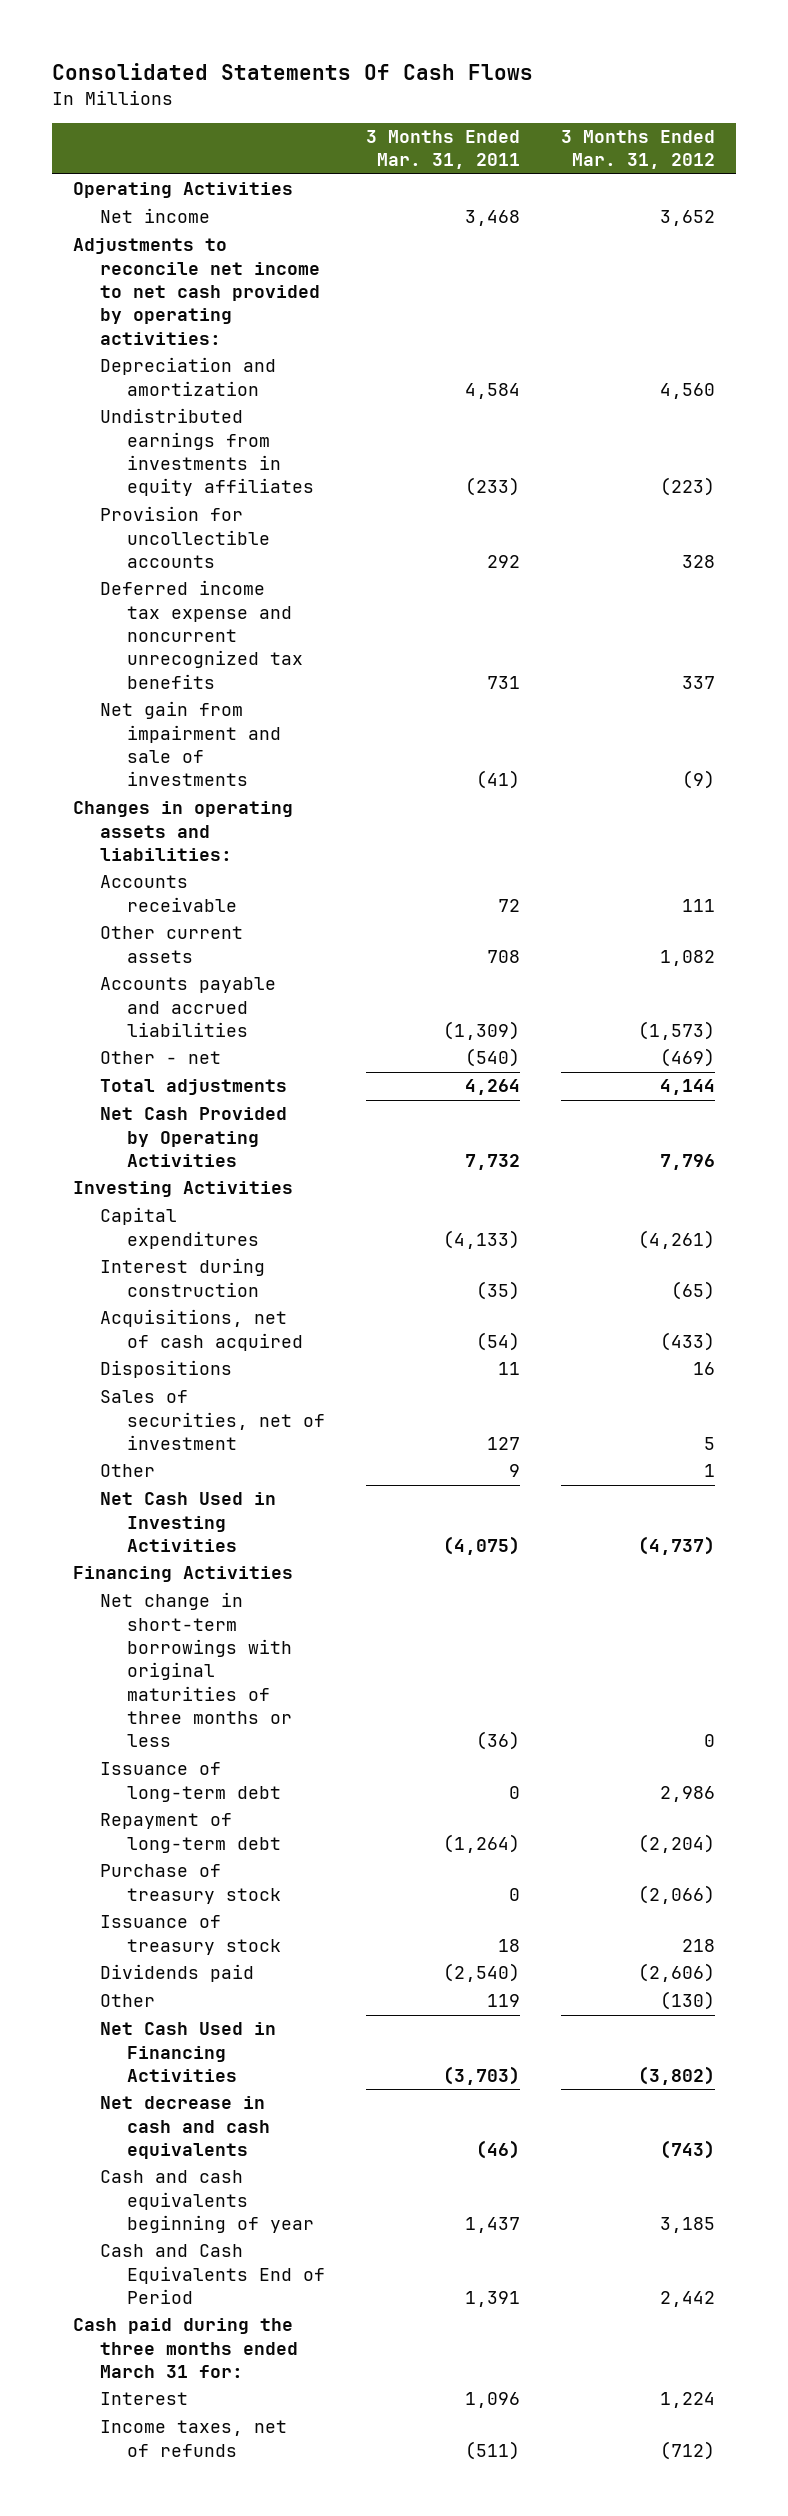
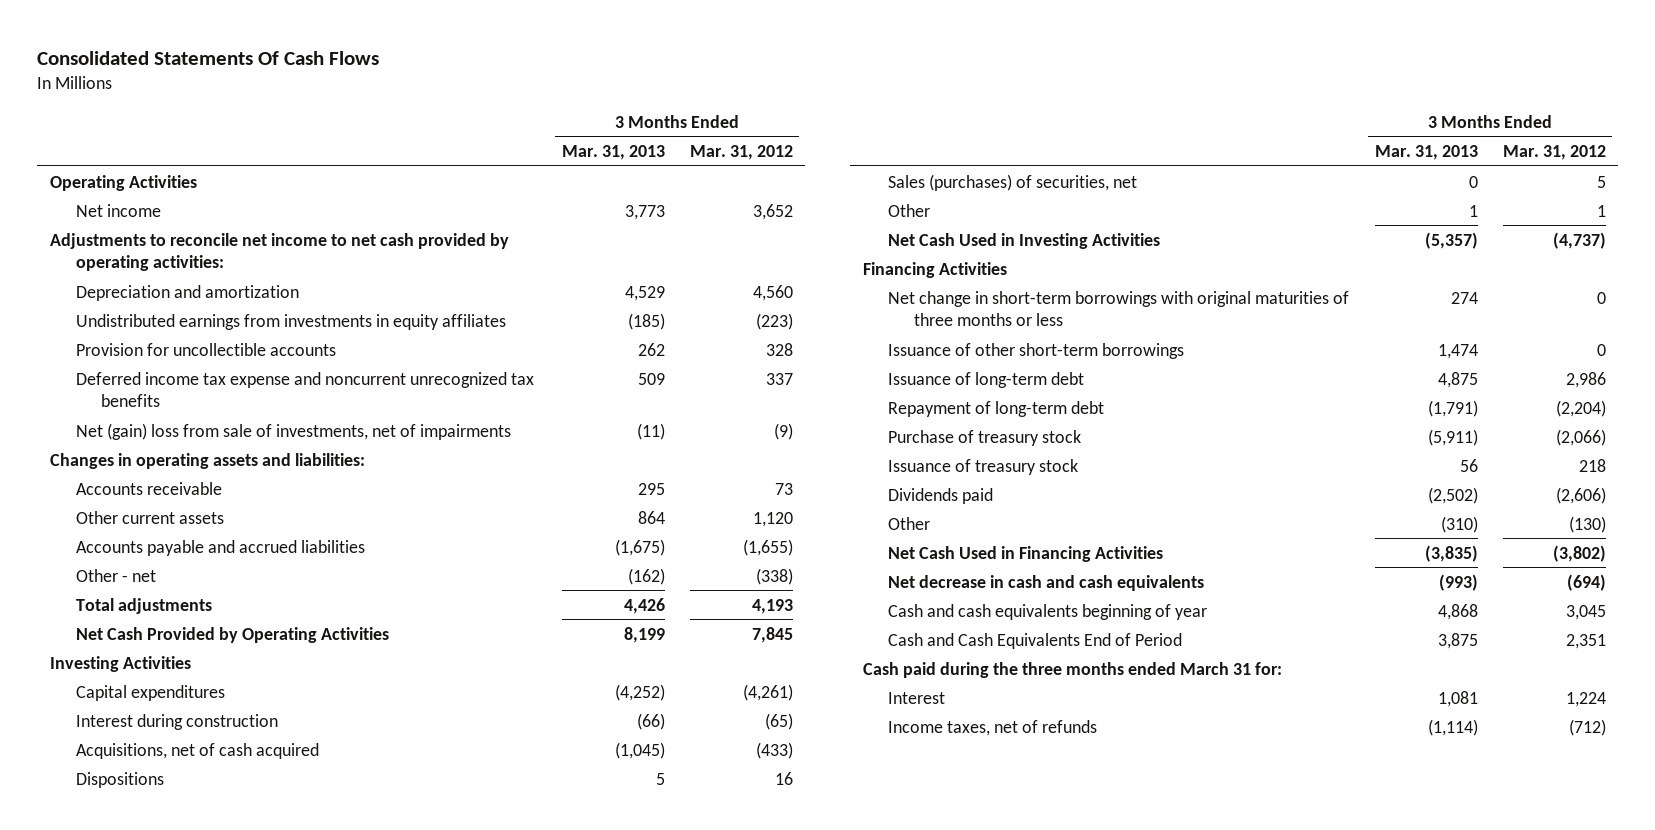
- | 3 Months Ended Mar. 31, 2011 | 3 Months Ended Mar. 31, 2012
+ | 3 Months Ended Mar. 31, 2013 | 3 Months Ended Mar. 31, 2012
- Net gain from impairment and sale of investments | (41) | (9)
+ Net (gain) loss from sale of investments, net of impairments | (11) | (9)
- Accounts receivable | 72 | 111
- Other current assets | 708 | 1,082
- Accounts payable and accrued liabilities | (1,309) | (1,573)
- Other - net | (540) | (469)
- Total adjustments | 4,264 | 4,144
- Net Cash Provided by Operating Activities | 7,732 | 7,796
+ Accounts receivable | 295 | 73
+ Other current assets | 864 | 1,120
+ Accounts payable and accrued liabilities | (1,675) | (1,655)
+ Other - net | (162) | (338)
+ Total adjustments | 4,426 | 4,193
+ Net Cash Provided by Operating Activities | 8,199 | 7,845
- Sales of securities, net of investment | 127 | 5
+ Sales (purchases) of securities, net | 0 | 5
+ Issuance of other short-term borrowings | 1,474 | 0
- Net decrease in cash and cash equivalents | (46) | (743)
- Cash and cash equivalents beginning of year | 1,437 | 3,185
- Cash and Cash Equivalents End of Period | 1,391 | 2,442
+ Net decrease in cash and cash equivalents | (993) | (694)
+ Cash and cash equivalents beginning of year | 4,868 | 3,045
+ Cash and Cash Equivalents End of Period | 3,875 | 2,351

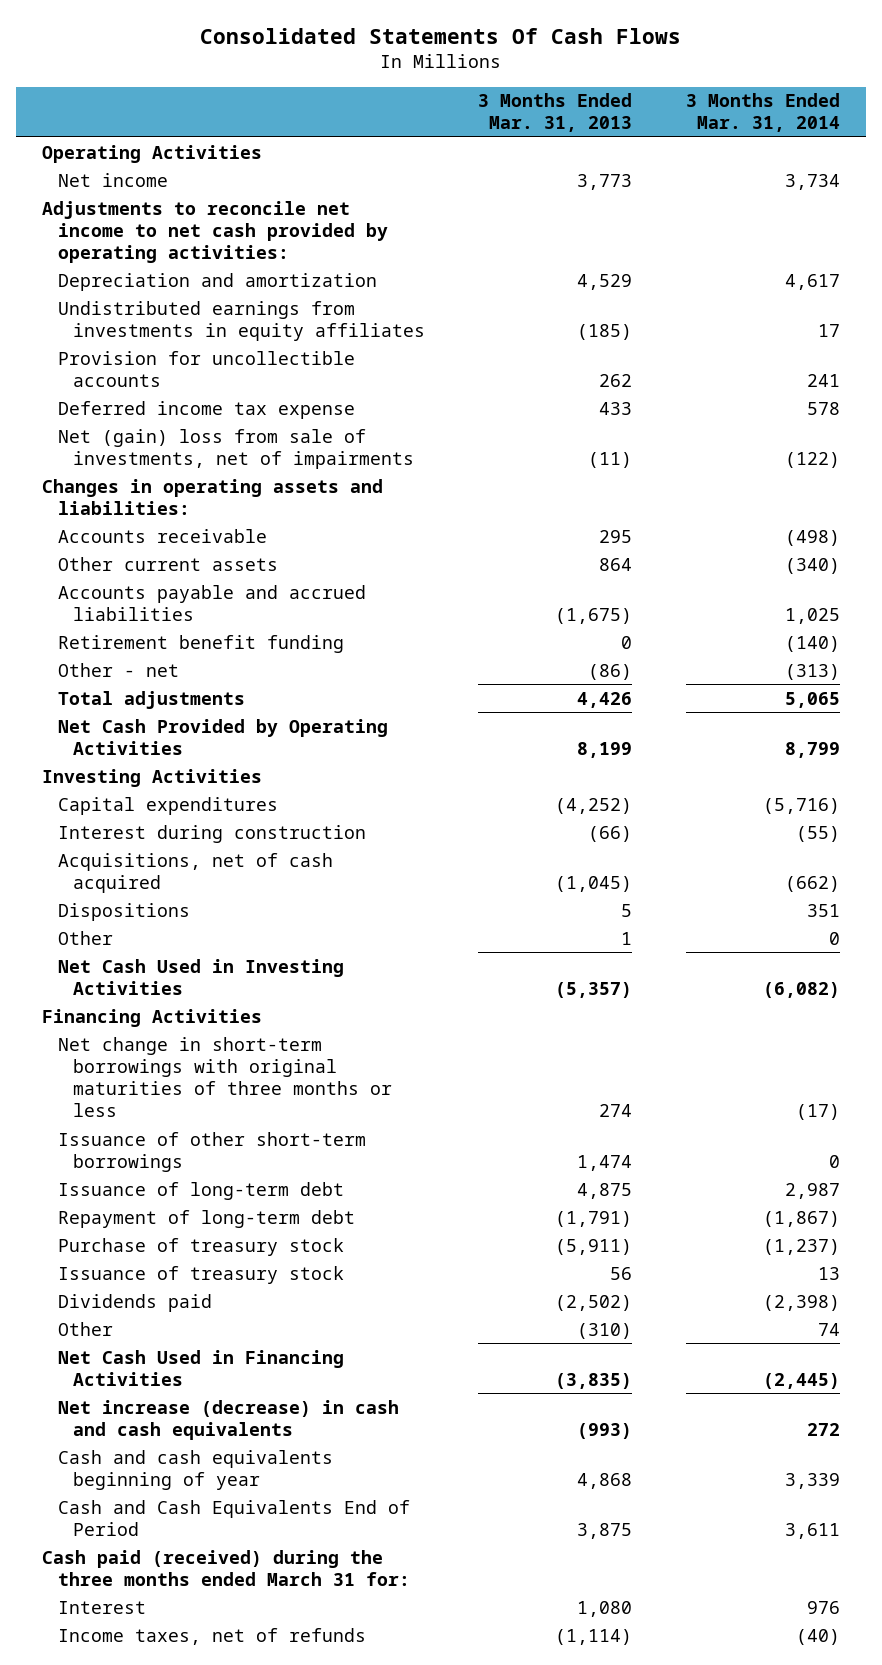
- | 3 Months Ended Mar. 31, 2013 | 3 Months Ended Mar. 31, 2012
+ | 3 Months Ended Mar. 31, 2013 | 3 Months Ended Mar. 31, 2014
- Deferred income tax expense and noncurrent unrecognized tax benefits | 509 | 337
+ Deferred income tax expense | 433 | 578
- Other - net | (162) | (338)
+ Retirement benefit funding | 0 | (140)
+ Other - net | (86) | (313)
- Sales (purchases) of securities, net | 0 | 5
- Net decrease in cash and cash equivalents | (993) | (694)
+ Net increase (decrease) in cash and cash equivalents | (993) | 272
- Cash paid during the three months ended March 31 for:
- Interest | 1,081 | 1,224
+ Cash paid (received) during the three months ended March 31 for:
+ Interest | 1,080 | 976

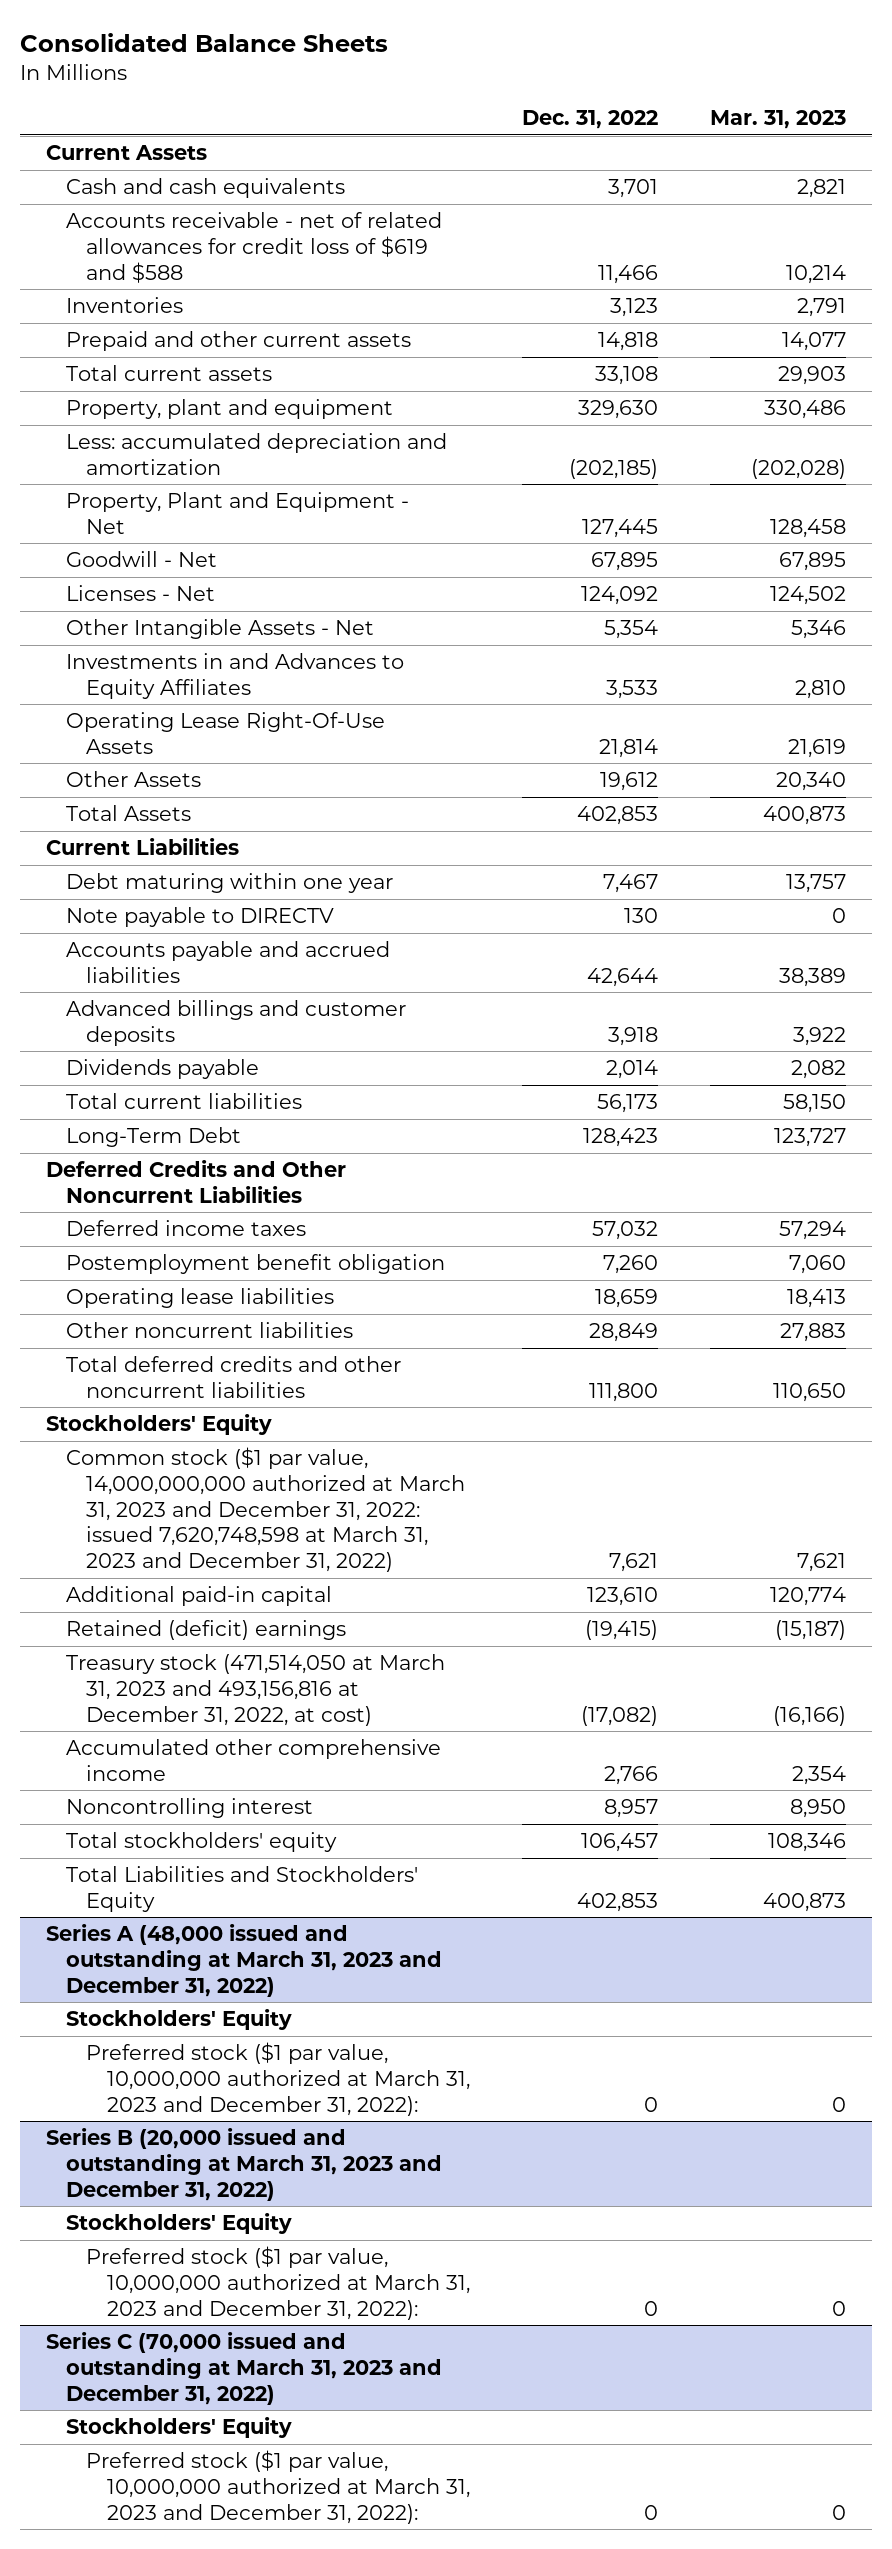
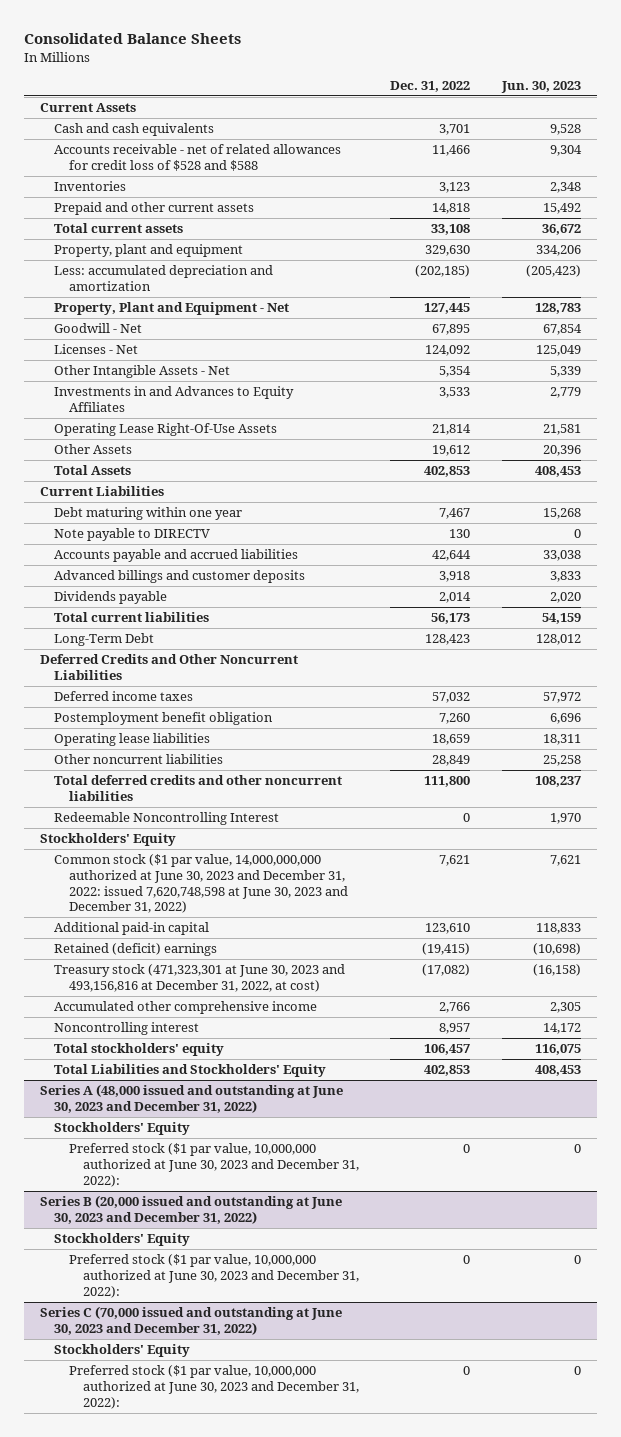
- | Dec. 31, 2022 | Mar. 31, 2023
+ | Dec. 31, 2022 | Jun. 30, 2023
- Accounts receivable - net of related allowances for credit loss of $619 and $588 | 11,466 | 10,214
+ Accounts receivable - net of related allowances for credit loss of $528 and $588 | 11,466 | 9,304
+ Redeemable Noncontrolling Interest | 0 | 1,970
- Common stock ($1 par value, 14,000,000,000 authorized at March 31, 2023 and December 31, 2022: issued 7,620,748,598 at March 31, 2023 and December 31, 2022) | 7,621 | 7,621
+ Common stock ($1 par value, 14,000,000,000 authorized at June 30, 2023 and December 31, 2022: issued 7,620,748,598 at June 30, 2023 and December 31, 2022) | 7,621 | 7,621
- Treasury stock (471,514,050 at March 31, 2023 and 493,156,816 at December 31, 2022, at cost) | (17,082) | (16,166)
+ Treasury stock (471,323,301 at June 30, 2023 and 493,156,816 at December 31, 2022, at cost) | (17,082) | (16,158)
- Series A (48,000 issued and outstanding at March 31, 2023 and December 31, 2022)
+ Series A (48,000 issued and outstanding at June 30, 2023 and December 31, 2022)
- Preferred stock ($1 par value, 10,000,000 authorized at March 31, 2023 and December 31, 2022): | 0 | 0
- Series B (20,000 issued and outstanding at March 31, 2023 and December 31, 2022)
+ Preferred stock ($1 par value, 10,000,000 authorized at June 30, 2023 and December 31, 2022): | 0 | 0
+ Series B (20,000 issued and outstanding at June 30, 2023 and December 31, 2022)
- Preferred stock ($1 par value, 10,000,000 authorized at March 31, 2023 and December 31, 2022): | 0 | 0
- Series C (70,000 issued and outstanding at March 31, 2023 and December 31, 2022)
+ Preferred stock ($1 par value, 10,000,000 authorized at June 30, 2023 and December 31, 2022): | 0 | 0
+ Series C (70,000 issued and outstanding at June 30, 2023 and December 31, 2022)
- Preferred stock ($1 par value, 10,000,000 authorized at March 31, 2023 and December 31, 2022): | 0 | 0
+ Preferred stock ($1 par value, 10,000,000 authorized at June 30, 2023 and December 31, 2022): | 0 | 0

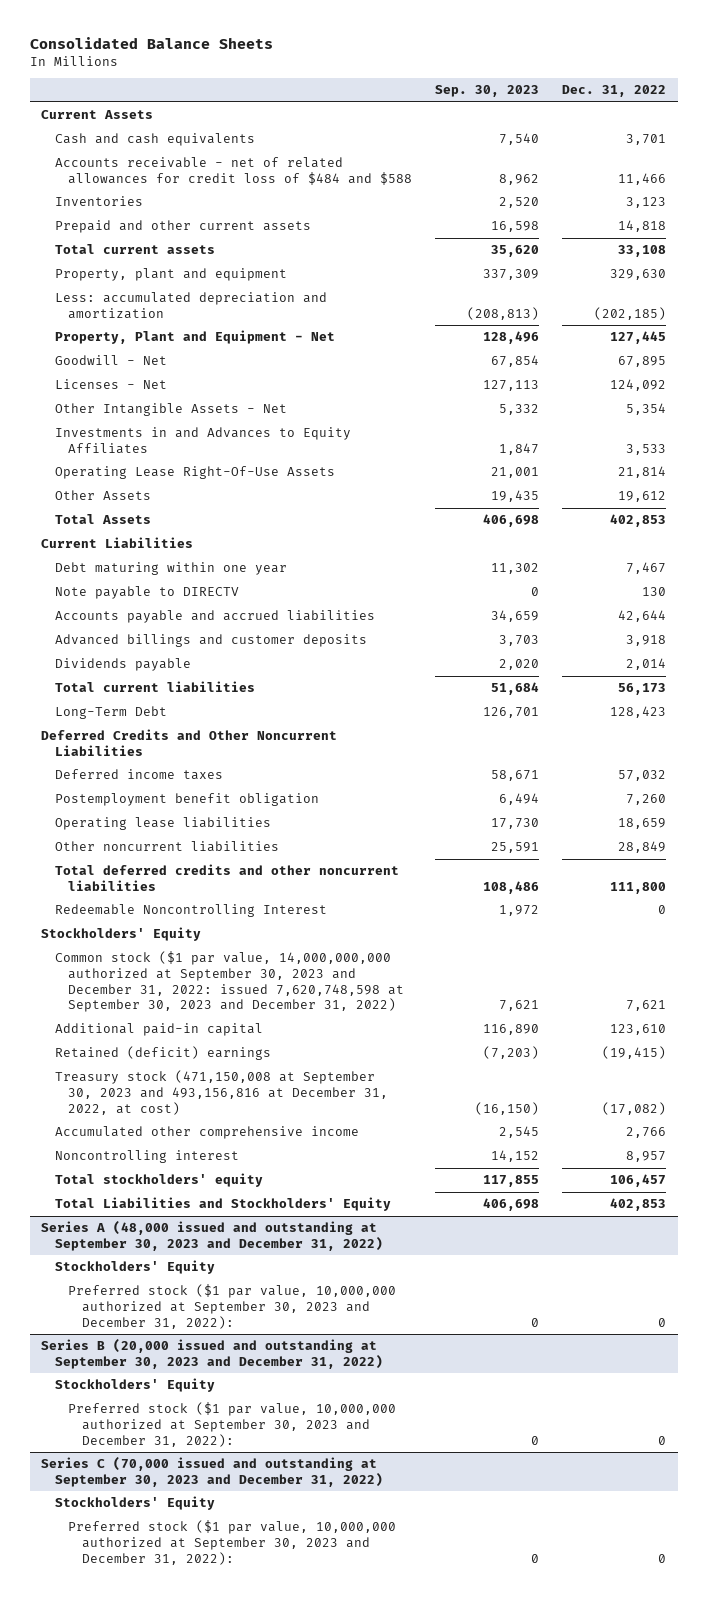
- | Dec. 31, 2022 | Jun. 30, 2023
+ | Sep. 30, 2023 | Dec. 31, 2022
- Accounts receivable - net of related allowances for credit loss of $528 and $588 | 11,466 | 9,304
+ Accounts receivable - net of related allowances for credit loss of $484 and $588 | 8,962 | 11,466
- Common stock ($1 par value, 14,000,000,000 authorized at June 30, 2023 and December 31, 2022: issued 7,620,748,598 at June 30, 2023 and December 31, 2022) | 7,621 | 7,621
+ Common stock ($1 par value, 14,000,000,000 authorized at September 30, 2023 and December 31, 2022: issued 7,620,748,598 at September 30, 2023 and December 31, 2022) | 7,621 | 7,621
- Treasury stock (471,323,301 at June 30, 2023 and 493,156,816 at December 31, 2022, at cost) | (17,082) | (16,158)
+ Treasury stock (471,150,008 at September 30, 2023 and 493,156,816 at December 31, 2022, at cost) | (16,150) | (17,082)
- Series A (48,000 issued and outstanding at June 30, 2023 and December 31, 2022)
+ Series A (48,000 issued and outstanding at September 30, 2023 and December 31, 2022)
- Preferred stock ($1 par value, 10,000,000 authorized at June 30, 2023 and December 31, 2022): | 0 | 0
- Series B (20,000 issued and outstanding at June 30, 2023 and December 31, 2022)
+ Preferred stock ($1 par value, 10,000,000 authorized at September 30, 2023 and December 31, 2022): | 0 | 0
+ Series B (20,000 issued and outstanding at September 30, 2023 and December 31, 2022)
- Preferred stock ($1 par value, 10,000,000 authorized at June 30, 2023 and December 31, 2022): | 0 | 0
- Series C (70,000 issued and outstanding at June 30, 2023 and December 31, 2022)
+ Preferred stock ($1 par value, 10,000,000 authorized at September 30, 2023 and December 31, 2022): | 0 | 0
+ Series C (70,000 issued and outstanding at September 30, 2023 and December 31, 2022)
- Preferred stock ($1 par value, 10,000,000 authorized at June 30, 2023 and December 31, 2022): | 0 | 0
+ Preferred stock ($1 par value, 10,000,000 authorized at September 30, 2023 and December 31, 2022): | 0 | 0

